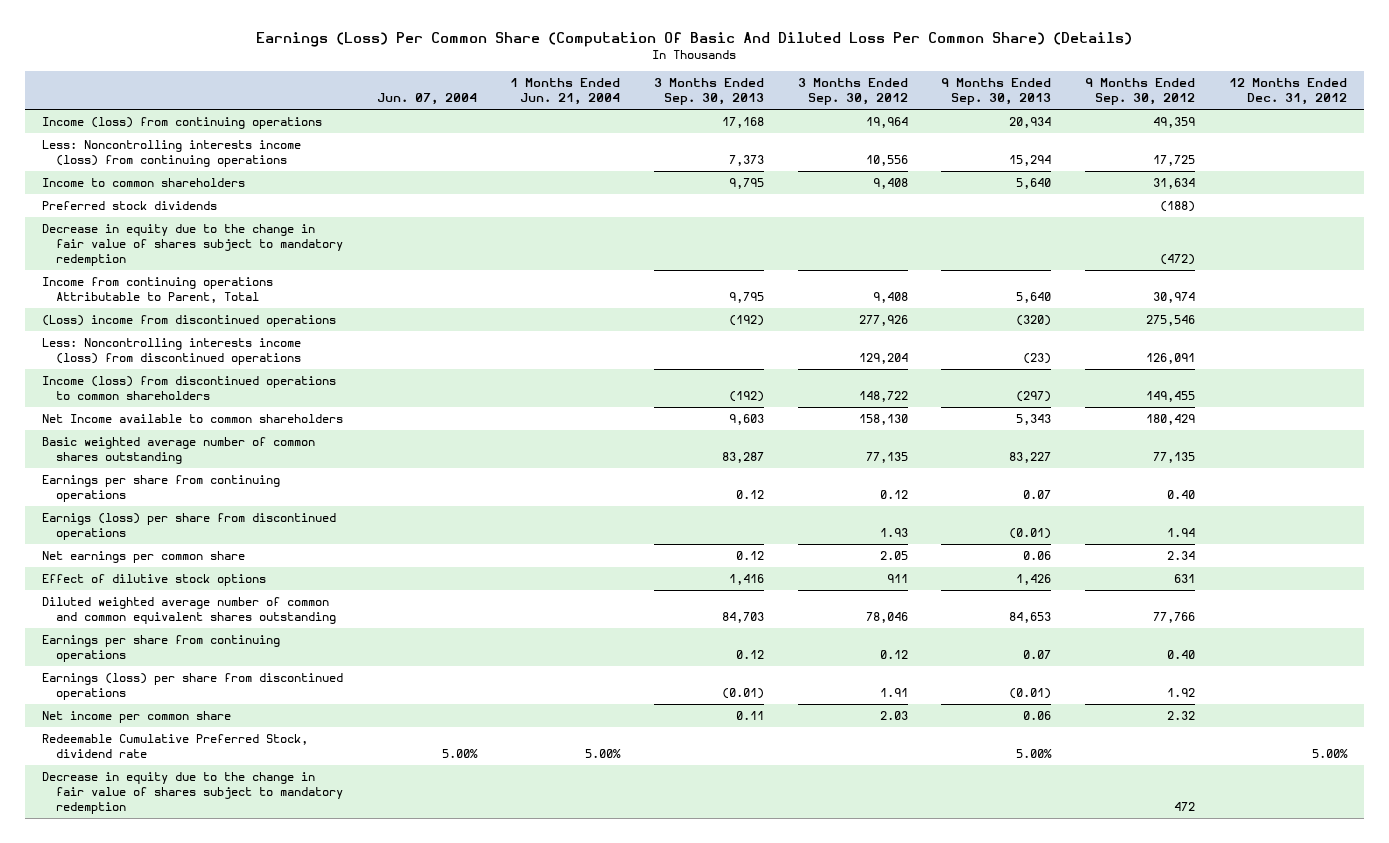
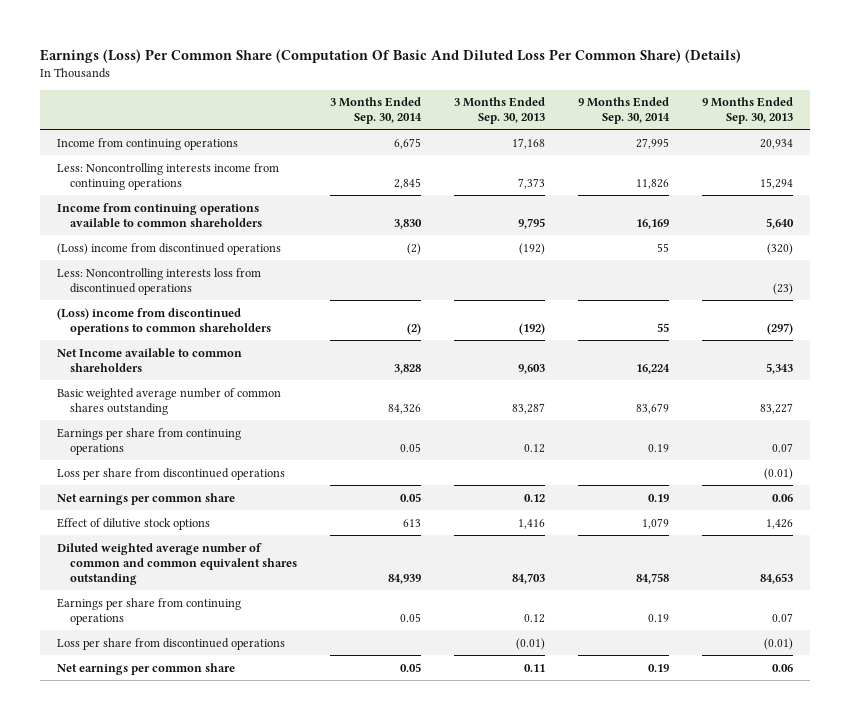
- | Jun. 07, 2004 | 1 Months Ended Jun. 21, 2004 | 3 Months Ended Sep. 30, 2013 | 3 Months Ended Sep. 30, 2012 | 9 Months Ended Sep. 30, 2013 | 9 Months Ended Sep. 30, 2012 | 12 Months Ended Dec. 31, 2012
+ | 3 Months Ended Sep. 30, 2014 | 3 Months Ended Sep. 30, 2013 | 9 Months Ended Sep. 30, 2014 | 9 Months Ended Sep. 30, 2013
- Income (loss) from continuing operations | | | 17,168 | 19,964 | 20,934 | 49,359 |
- Less: Noncontrolling interests income (loss) from continuing operations | | | 7,373 | 10,556 | 15,294 | 17,725 |
- Income to common shareholders | | | 9,795 | 9,408 | 5,640 | 31,634 |
- Preferred stock dividends | | | | | | (188) |
- Decrease in equity due to the change in fair value of shares subject to mandatory redemption | | | | | | (472) |
- Income from continuing operations Attributable to Parent, Total | | | 9,795 | 9,408 | 5,640 | 30,974 |
+ Income from continuing operations | 6,675 | 17,168 | 27,995 | 20,934
+ Less: Noncontrolling interests income from continuing operations | 2,845 | 7,373 | 11,826 | 15,294
+ Income from continuing operations available to common shareholders | 3,830 | 9,795 | 16,169 | 5,640
- Less: Noncontrolling interests income (loss) from discontinued operations | | | | 129,204 | (23) | 126,091 |
- Income (loss) from discontinued operations to common shareholders | | | (192) | 148,722 | (297) | 149,455 |
+ Less: Noncontrolling interests loss from discontinued operations | | | | (23)
+ (Loss) income from discontinued operations to common shareholders | (2) | (192) | 55 | (297)
- Earnigs (loss) per share from discontinued operations | | | | 1.93 | (0.01) | 1.94 |
+ Loss per share from discontinued operations | | | | (0.01)
- Earnings (loss) per share from discontinued operations | | | (0.01) | 1.91 | (0.01) | 1.92 |
- Net income per common share | | | 0.11 | 2.03 | 0.06 | 2.32 |
- Redeemable Cumulative Preferred Stock, dividend rate | 5.00% | 5.00% | | | 5.00% | | 5.00%
- Decrease in equity due to the change in fair value of shares subject to mandatory redemption | | | | | | 472 |
+ Loss per share from discontinued operations | | (0.01) | | (0.01)
+ Net earnings per common share | 0.05 | 0.11 | 0.19 | 0.06

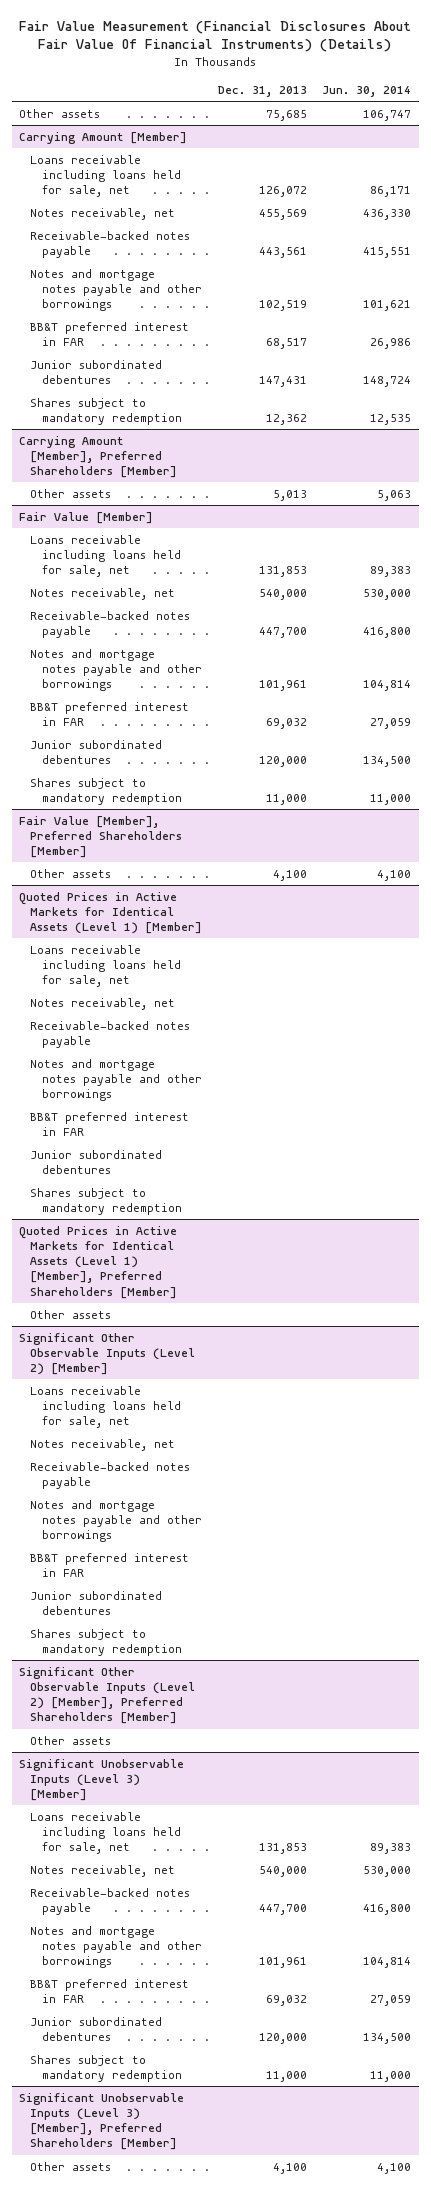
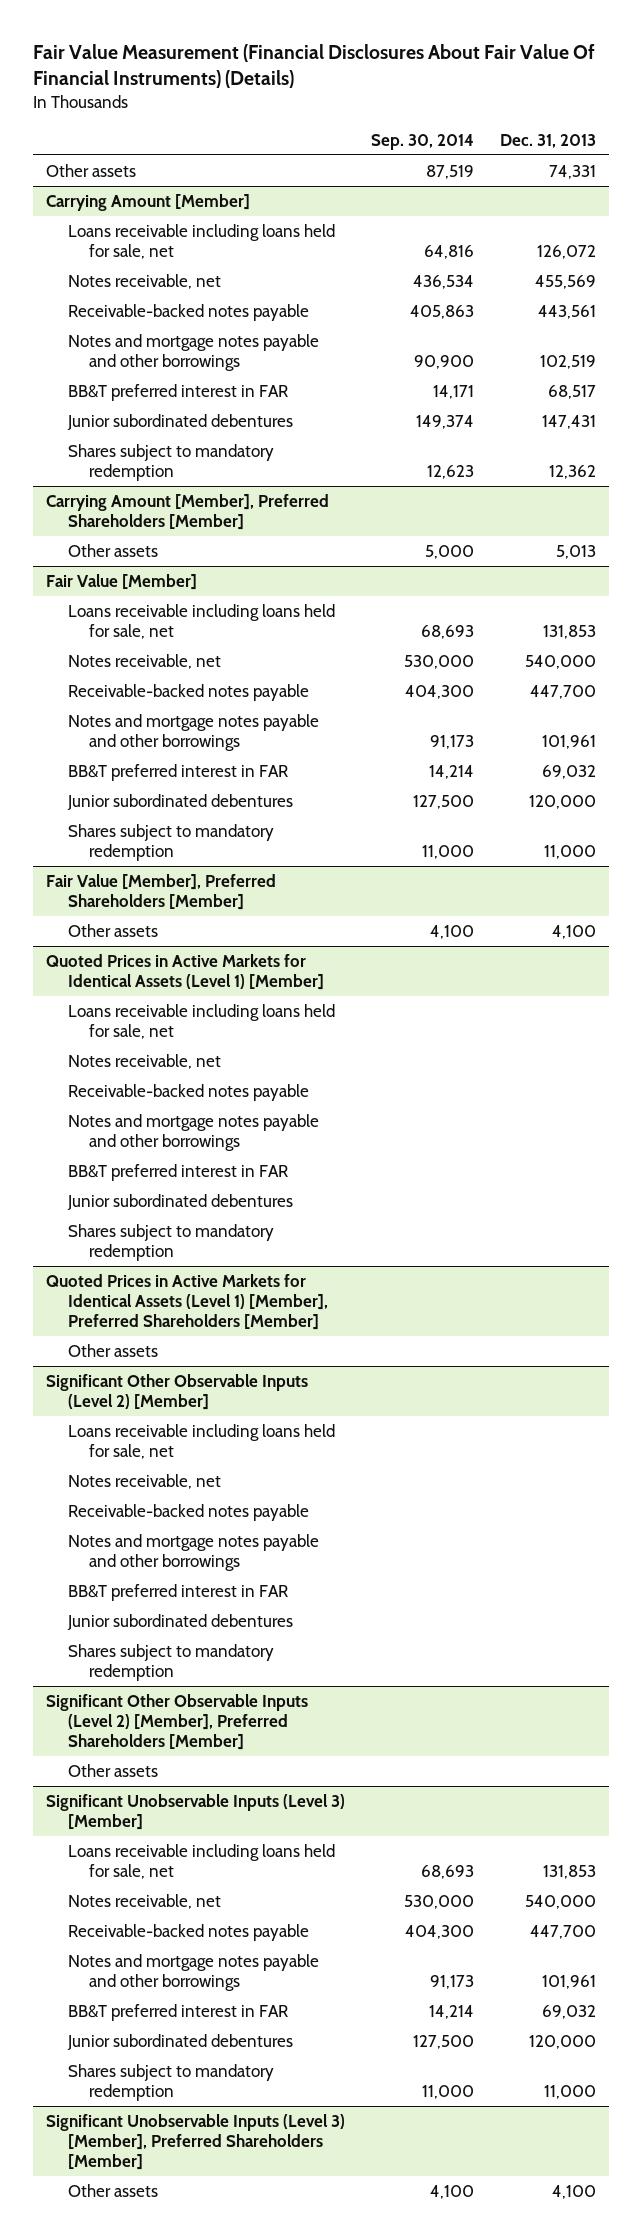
- | Dec. 31, 2013 | Jun. 30, 2014
+ | Sep. 30, 2014 | Dec. 31, 2013
- Other assets | 75,685 | 106,747
+ Other assets | 87,519 | 74,331

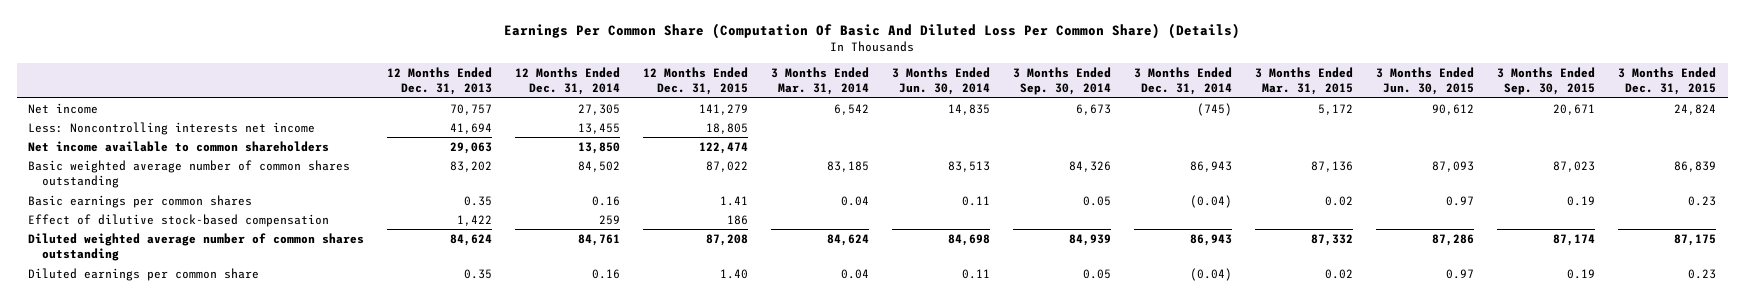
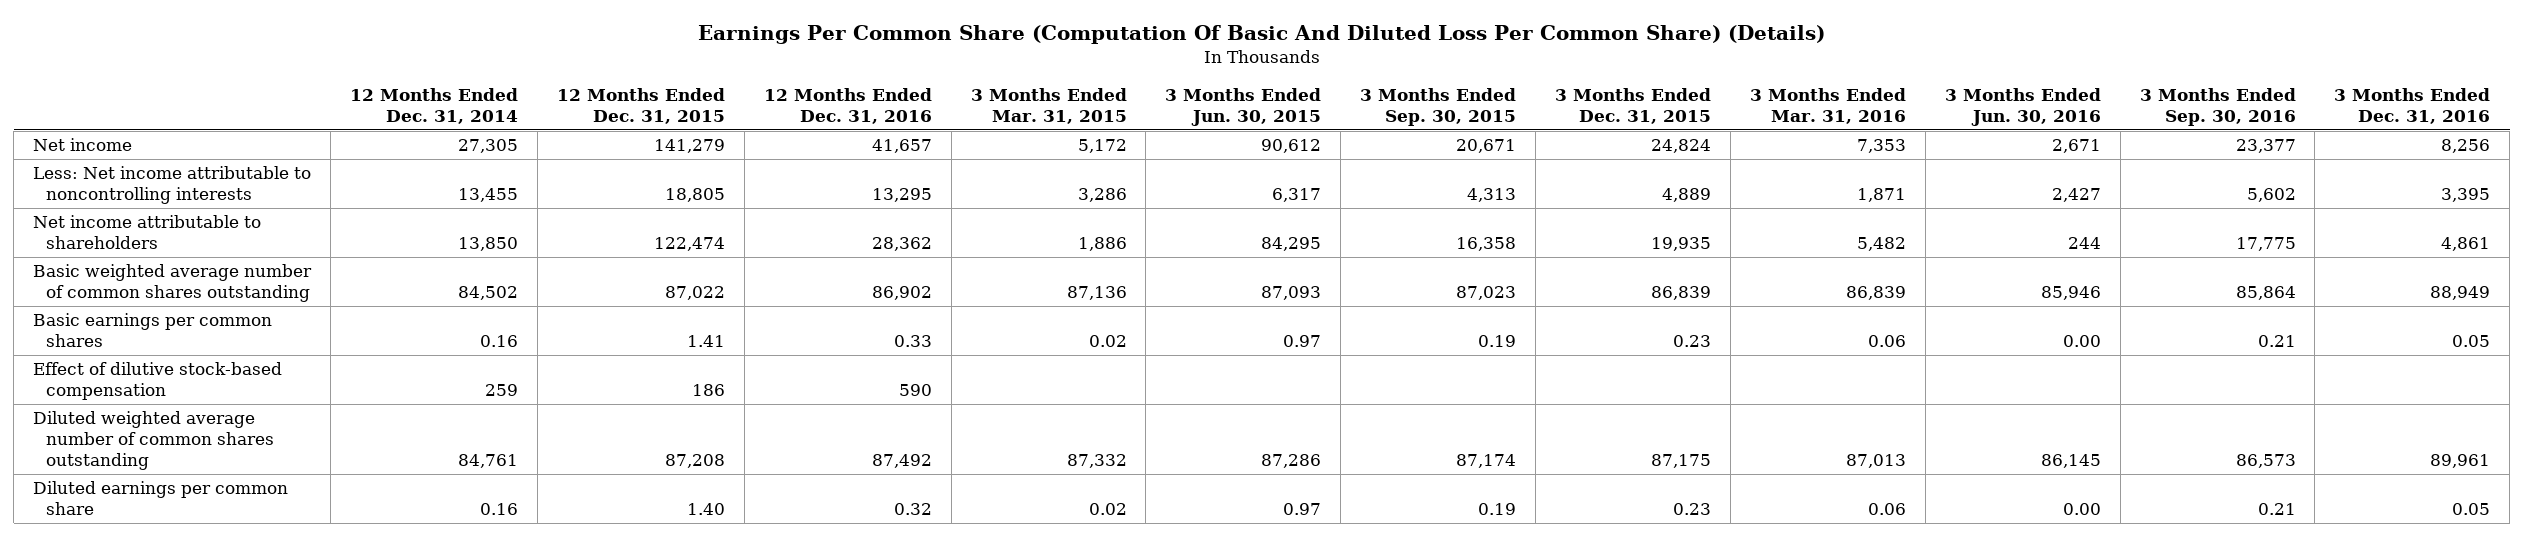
- | 12 Months Ended Dec. 31, 2013 | 12 Months Ended Dec. 31, 2014 | 12 Months Ended Dec. 31, 2015 | 3 Months Ended Mar. 31, 2014 | 3 Months Ended Jun. 30, 2014 | 3 Months Ended Sep. 30, 2014 | 3 Months Ended Dec. 31, 2014 | 3 Months Ended Mar. 31, 2015 | 3 Months Ended Jun. 30, 2015 | 3 Months Ended Sep. 30, 2015 | 3 Months Ended Dec. 31, 2015
+ | 12 Months Ended Dec. 31, 2014 | 12 Months Ended Dec. 31, 2015 | 12 Months Ended Dec. 31, 2016 | 3 Months Ended Mar. 31, 2015 | 3 Months Ended Jun. 30, 2015 | 3 Months Ended Sep. 30, 2015 | 3 Months Ended Dec. 31, 2015 | 3 Months Ended Mar. 31, 2016 | 3 Months Ended Jun. 30, 2016 | 3 Months Ended Sep. 30, 2016 | 3 Months Ended Dec. 31, 2016
- Less: Noncontrolling interests net income | 41,694 | 13,455 | 18,805 | | | | | | | |
- Net income available to common shareholders | 29,063 | 13,850 | 122,474 | | | | | | | |
+ Less: Net income attributable to noncontrolling interests | 13,455 | 18,805 | 13,295 | 3,286 | 6,317 | 4,313 | 4,889 | 1,871 | 2,427 | 5,602 | 3,395
+ Net income attributable to shareholders | 13,850 | 122,474 | 28,362 | 1,886 | 84,295 | 16,358 | 19,935 | 5,482 | 244 | 17,775 | 4,861

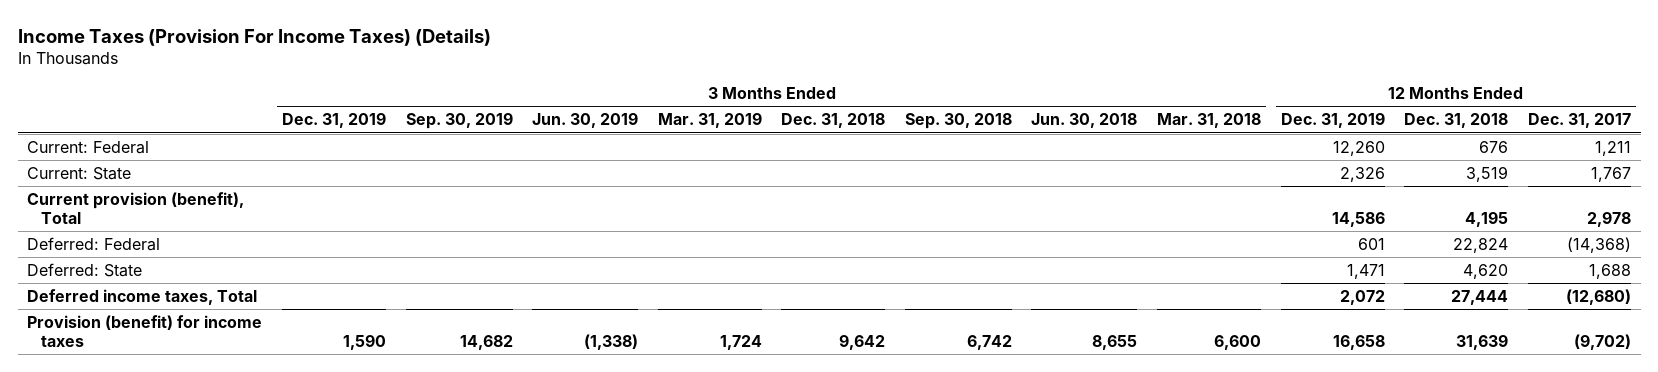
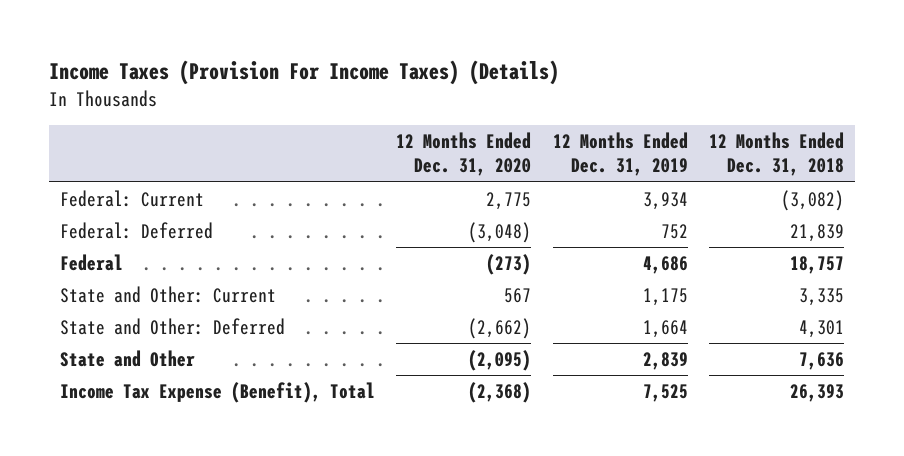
- | 3 Months Ended Dec. 31, 2019 | 3 Months Ended Sep. 30, 2019 | 3 Months Ended Jun. 30, 2019 | 3 Months Ended Mar. 31, 2019 | 3 Months Ended Dec. 31, 2018 | 3 Months Ended Sep. 30, 2018 | 3 Months Ended Jun. 30, 2018 | 3 Months Ended Mar. 31, 2018 | 12 Months Ended Dec. 31, 2019 | 12 Months Ended Dec. 31, 2018 | 12 Months Ended Dec. 31, 2017
+ | 12 Months Ended Dec. 31, 2020 | 12 Months Ended Dec. 31, 2019 | 12 Months Ended Dec. 31, 2018
- Current: Federal | | | | | | | | | 12,260 | 676 | 1,211
- Current: State | | | | | | | | | 2,326 | 3,519 | 1,767
- Current provision (benefit), Total | | | | | | | | | 14,586 | 4,195 | 2,978
- Deferred: Federal | | | | | | | | | 601 | 22,824 | (14,368)
- Deferred: State | | | | | | | | | 1,471 | 4,620 | 1,688
- Deferred income taxes, Total | | | | | | | | | 2,072 | 27,444 | (12,680)
- Provision (benefit) for income taxes | 1,590 | 14,682 | (1,338) | 1,724 | 9,642 | 6,742 | 8,655 | 6,600 | 16,658 | 31,639 | (9,702)
+ Federal: Current | 2,775 | 3,934 | (3,082)
+ Federal: Deferred | (3,048) | 752 | 21,839
+ Federal | (273) | 4,686 | 18,757
+ State and Other: Current | 567 | 1,175 | 3,335
+ State and Other: Deferred | (2,662) | 1,664 | 4,301
+ State and Other | (2,095) | 2,839 | 7,636
+ Income Tax Expense (Benefit), Total | (2,368) | 7,525 | 26,393

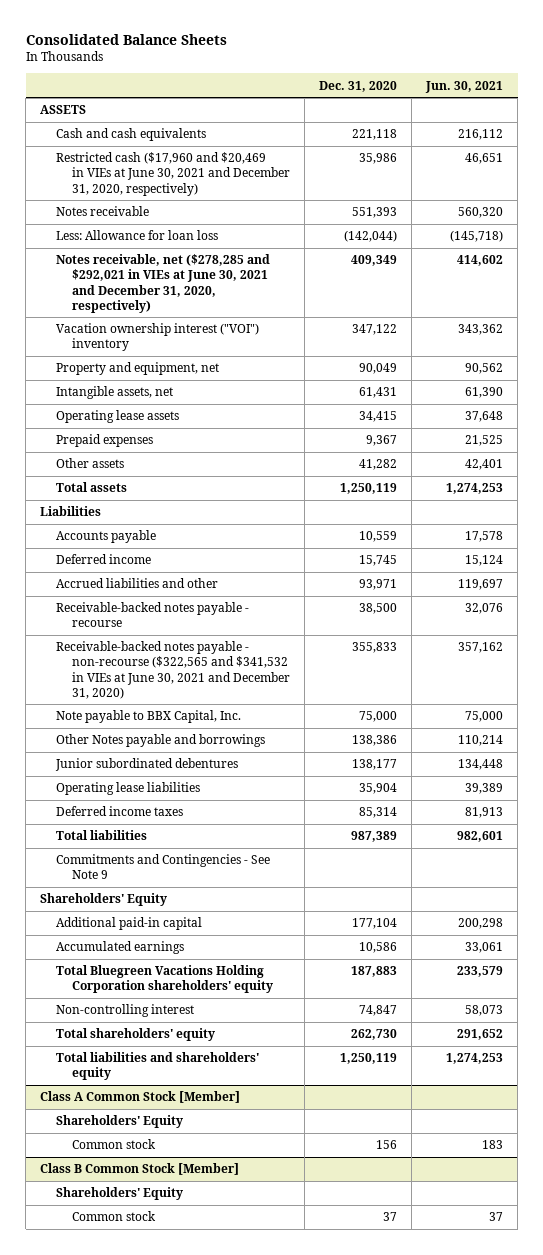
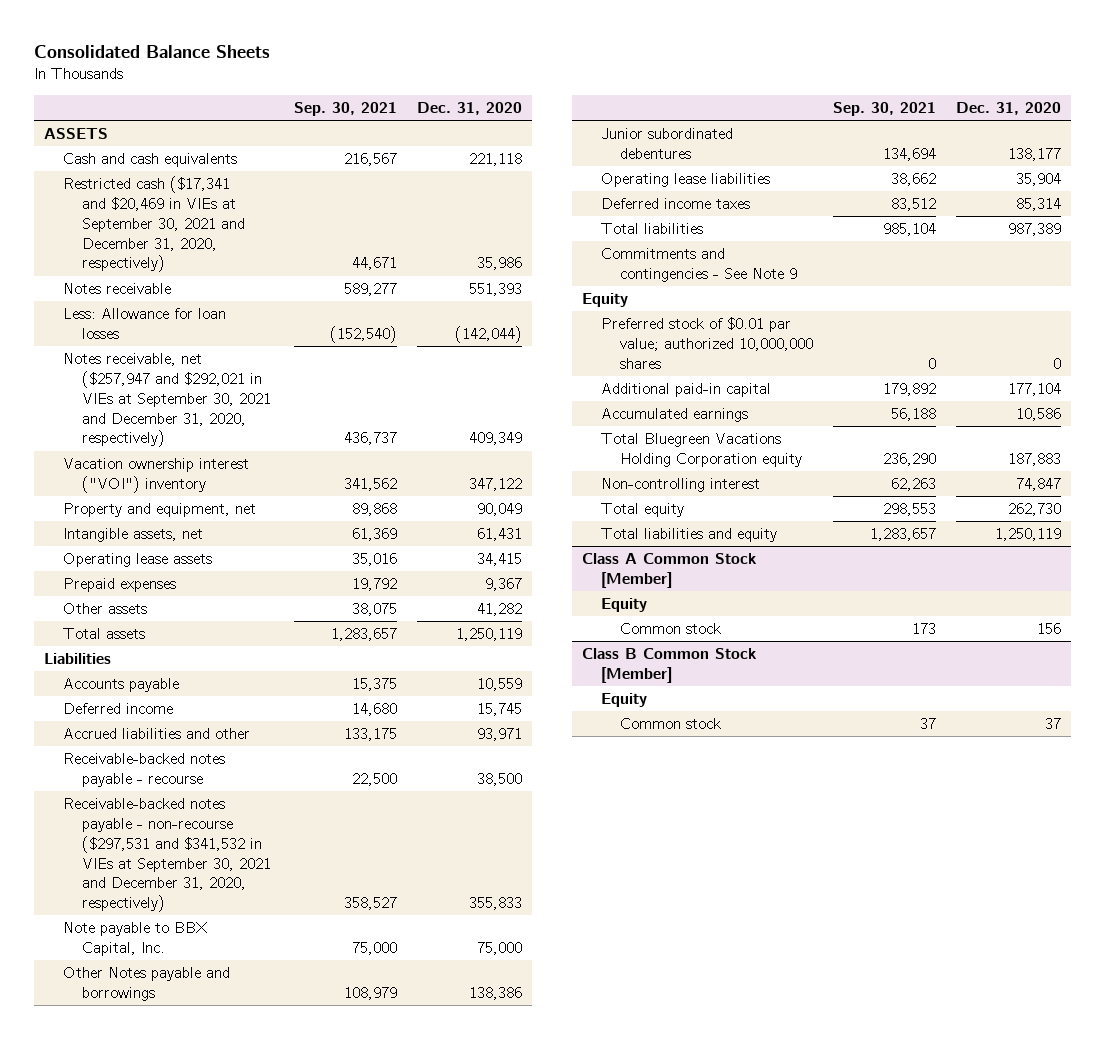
- | Dec. 31, 2020 | Jun. 30, 2021
+ | Sep. 30, 2021 | Dec. 31, 2020
- Restricted cash ($17,960 and $20,469 in VIEs at June 30, 2021 and December 31, 2020, respectively) | 35,986 | 46,651
+ Restricted cash ($17,341 and $20,469 in VIEs at September 30, 2021 and December 31, 2020, respectively) | 44,671 | 35,986
- Less: Allowance for loan loss | (142,044) | (145,718)
- Notes receivable, net ($278,285 and $292,021 in VIEs at June 30, 2021 and December 31, 2020, respectively) | 409,349 | 414,602
+ Less: Allowance for loan losses | (152,540) | (142,044)
+ Notes receivable, net ($257,947 and $292,021 in VIEs at September 30, 2021 and December 31, 2020, respectively) | 436,737 | 409,349
- Receivable-backed notes payable - non-recourse ($322,565 and $341,532 in VIEs at June 30, 2021 and December 31, 2020) | 355,833 | 357,162
+ Receivable-backed notes payable - non-recourse ($297,531 and $341,532 in VIEs at September 30, 2021 and December 31, 2020, respectively) | 358,527 | 355,833
- Commitments and Contingencies - See Note 9
- Shareholders' Equity
+ Commitments and contingencies - See Note 9
+ Equity
+ Preferred stock of $0.01 par value; authorized 10,000,000 shares | 0 | 0
- Total Bluegreen Vacations Holding Corporation shareholders' equity | 187,883 | 233,579
+ Total Bluegreen Vacations Holding Corporation equity | 236,290 | 187,883
- Total shareholders' equity | 262,730 | 291,652
- Total liabilities and shareholders' equity | 1,250,119 | 1,274,253
+ Total equity | 298,553 | 262,730
+ Total liabilities and equity | 1,283,657 | 1,250,119
@ Class A Common Stock [Member]
- Shareholders' Equity
+ Equity
@ Class B Common Stock [Member]
- Shareholders' Equity
+ Equity

